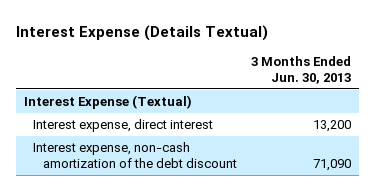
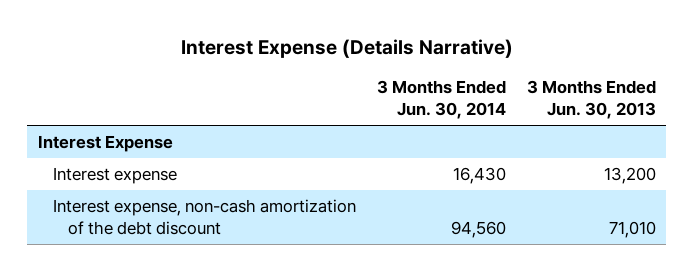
- Interest Expense (Details Textual)
+ Interest Expense (Details Narrative)
- | 3 Months Ended Jun. 30, 2013
+ | 3 Months Ended Jun. 30, 2014 | 3 Months Ended Jun. 30, 2013
- Interest Expense (Textual)
- Interest expense, direct interest | 13,200
- Interest expense, non-cash amortization of the debt discount | 71,090
+ Interest Expense
+ Interest expense | 16,430 | 13,200
+ Interest expense, non-cash amortization of the debt discount | 94,560 | 71,010

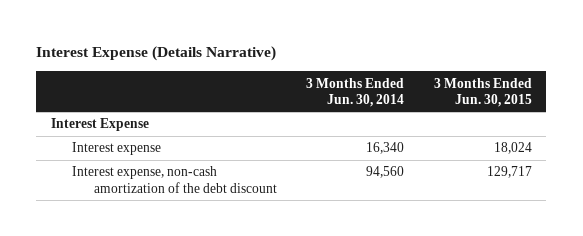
- | 3 Months Ended Jun. 30, 2014 | 3 Months Ended Jun. 30, 2013
+ | 3 Months Ended Jun. 30, 2014 | 3 Months Ended Jun. 30, 2015
- Interest expense | 16,430 | 13,200
+ Interest expense | 16,340 | 18,024

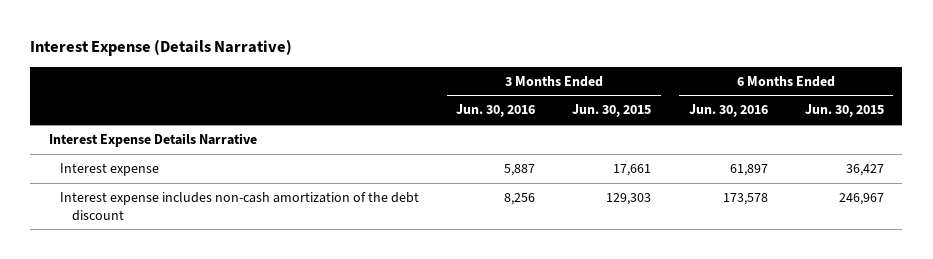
- | 3 Months Ended Jun. 30, 2014 | 3 Months Ended Jun. 30, 2015
+ | 3 Months Ended Jun. 30, 2016 | 3 Months Ended Jun. 30, 2015 | 6 Months Ended Jun. 30, 2016 | 6 Months Ended Jun. 30, 2015
- Interest Expense
- Interest expense | 16,340 | 18,024
- Interest expense, non-cash amortization of the debt discount | 94,560 | 129,717
+ Interest Expense Details Narrative
+ Interest expense | 5,887 | 17,661 | 61,897 | 36,427
+ Interest expense includes non-cash amortization of the debt discount | 8,256 | 129,303 | 173,578 | 246,967

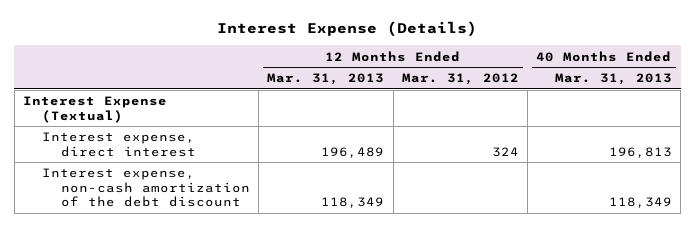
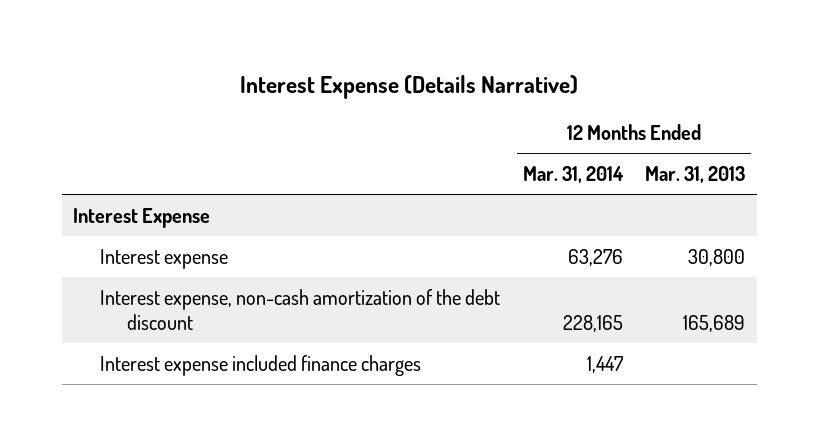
- Interest Expense (Details)
+ Interest Expense (Details Narrative)
- | 12 Months Ended Mar. 31, 2013 | 12 Months Ended Mar. 31, 2012 | 40 Months Ended Mar. 31, 2013
+ | 12 Months Ended Mar. 31, 2014 | 12 Months Ended Mar. 31, 2013
- Interest Expense (Textual)
- Interest expense, direct interest | 196,489 | 324 | 196,813
- Interest expense, non-cash amortization of the debt discount | 118,349 | | 118,349
+ Interest Expense
+ Interest expense | 63,276 | 30,800
+ Interest expense, non-cash amortization of the debt discount | 228,165 | 165,689
+ Interest expense included finance charges | 1,447 |

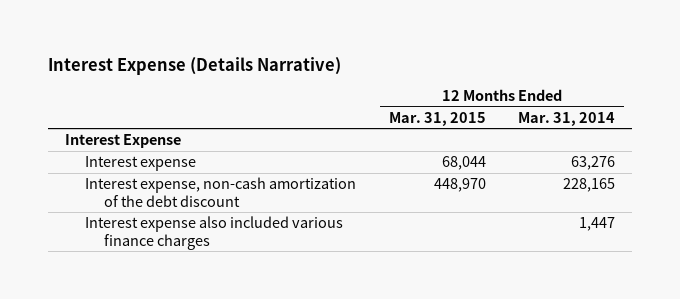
- | 12 Months Ended Mar. 31, 2014 | 12 Months Ended Mar. 31, 2013
+ | 12 Months Ended Mar. 31, 2015 | 12 Months Ended Mar. 31, 2014
- Interest expense included finance charges | 1,447 |
+ Interest expense also included various finance charges | | 1,447

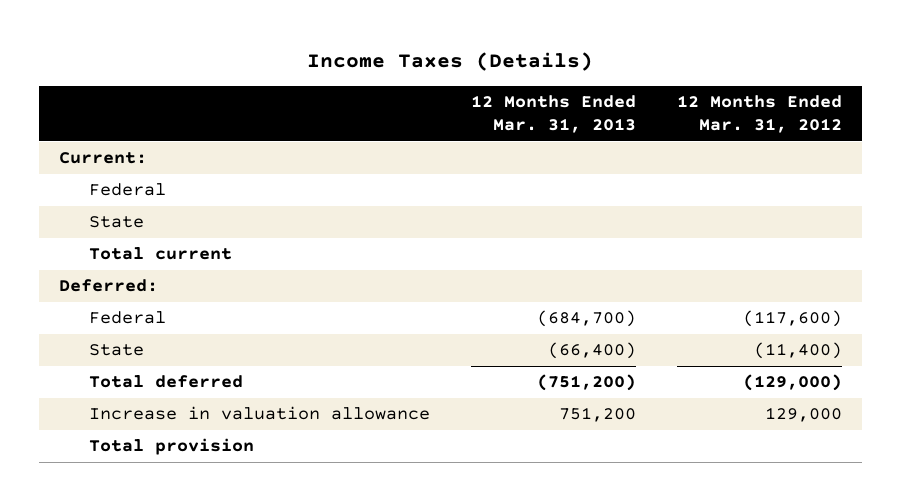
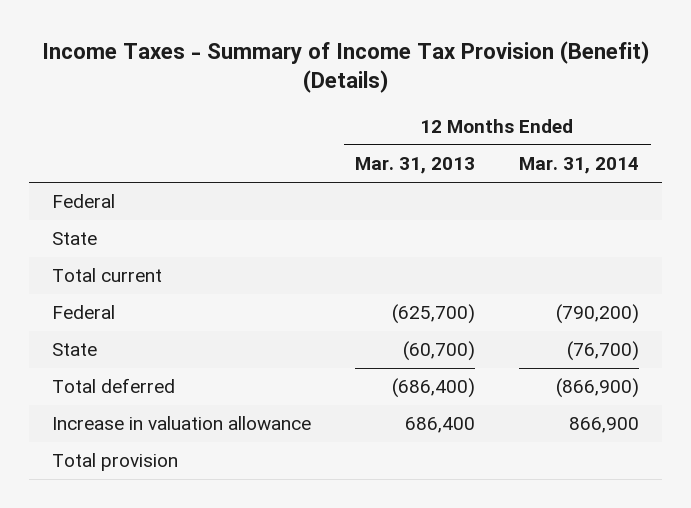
- Income Taxes (Details)
+ Income Taxes - Summary of Income Tax Provision (Benefit) (Details)
- | 12 Months Ended Mar. 31, 2013 | 12 Months Ended Mar. 31, 2012
+ | 12 Months Ended Mar. 31, 2013 | 12 Months Ended Mar. 31, 2014
- Current:
- Deferred:
- Federal | (684,700) | (117,600)
- State | (66,400) | (11,400)
- Total deferred | (751,200) | (129,000)
- Increase in valuation allowance | 751,200 | 129,000
+ Federal | (625,700) | (790,200)
+ State | (60,700) | (76,700)
+ Total deferred | (686,400) | (866,900)
+ Increase in valuation allowance | 686,400 | 866,900

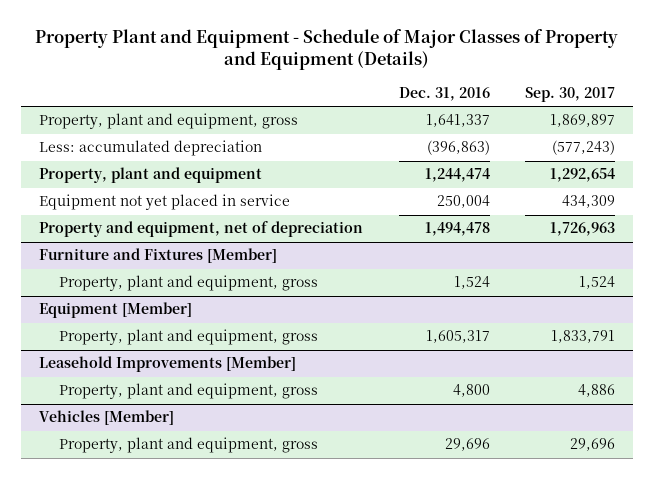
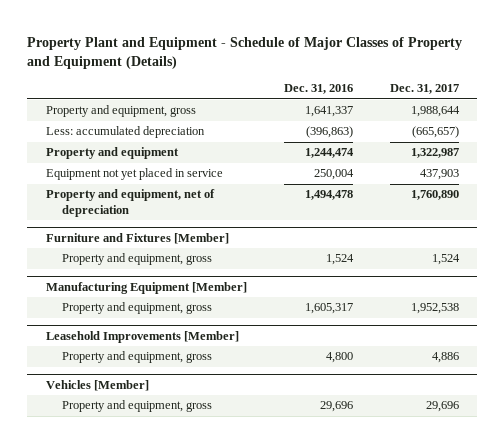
- | Dec. 31, 2016 | Sep. 30, 2017
+ | Dec. 31, 2016 | Dec. 31, 2017
- Property, plant and equipment, gross | 1,641,337 | 1,869,897
+ Property and equipment, gross | 1,641,337 | 1,988,644
- Property, plant and equipment | 1,244,474 | 1,292,654
+ Property and equipment | 1,244,474 | 1,322,987
@ Furniture and Fixtures [Member]
- Property, plant and equipment, gross | 1,524 | 1,524
- Equipment [Member]
- Property, plant and equipment, gross | 1,605,317 | 1,833,791
@ Furniture and Fixtures [Member]
+ Property and equipment, gross | 1,524 | 1,524
+ Manufacturing Equipment [Member]
+ Property and equipment, gross | 1,605,317 | 1,952,538
@ Leasehold Improvements [Member]
- Property, plant and equipment, gross | 4,800 | 4,886
+ Property and equipment, gross | 4,800 | 4,886
@ Vehicles [Member]
- Property, plant and equipment, gross | 29,696 | 29,696
+ Property and equipment, gross | 29,696 | 29,696

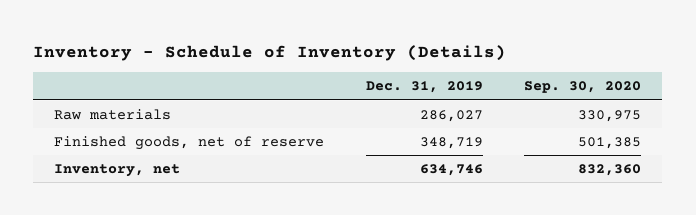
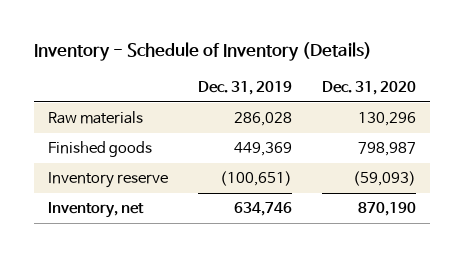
- | Dec. 31, 2019 | Sep. 30, 2020
+ | Dec. 31, 2019 | Dec. 31, 2020
- Raw materials | 286,027 | 330,975
- Finished goods, net of reserve | 348,719 | 501,385
+ Raw materials | 286,028 | 130,296
+ Finished goods | 449,369 | 798,987
+ Inventory reserve | (100,651) | (59,093)

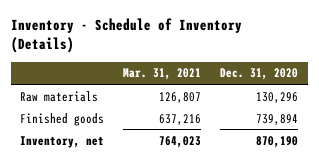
- | Dec. 31, 2019 | Dec. 31, 2020
+ | Mar. 31, 2021 | Dec. 31, 2020
- Finished goods | 449,369 | 798,987
- Inventory reserve | (100,651) | (59,093)
+ Finished goods | 637,216 | 739,894

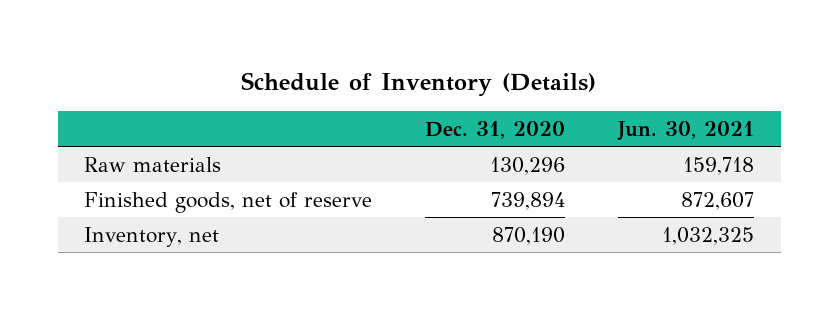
- Inventory - Schedule of Inventory (Details)
+ Schedule of Inventory (Details)
- | Mar. 31, 2021 | Dec. 31, 2020
+ | Dec. 31, 2020 | Jun. 30, 2021
- Finished goods | 637,216 | 739,894
+ Finished goods, net of reserve | 739,894 | 872,607

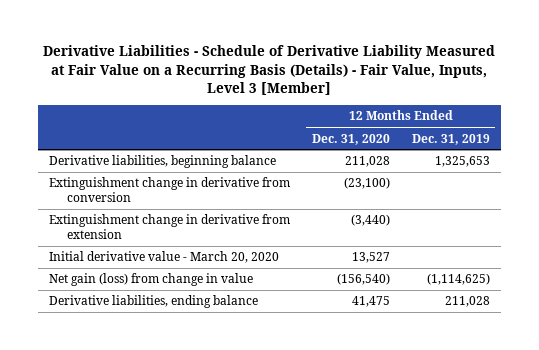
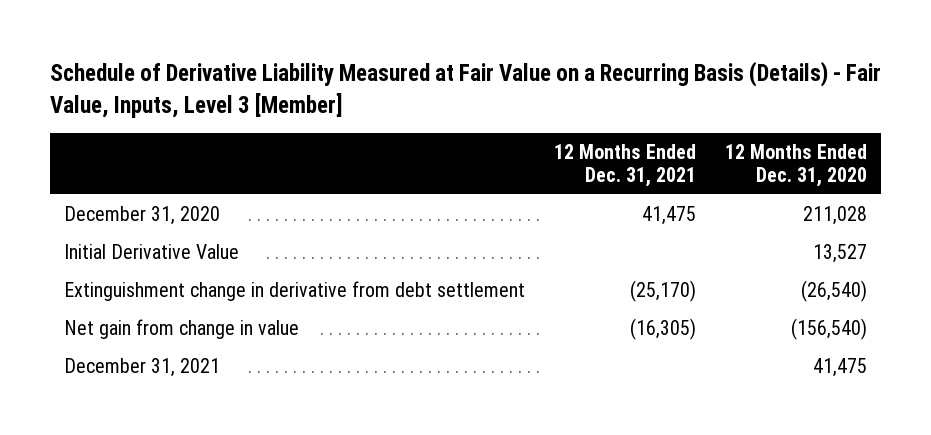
- Derivative Liabilities - Schedule of Derivative Liability Measured at Fair Value on a Recurring Basis (Details) - Fair Value, Inputs, Level 3 [Member]
+ Schedule of Derivative Liability Measured at Fair Value on a Recurring Basis (Details) - Fair Value, Inputs, Level 3 [Member]
- | 12 Months Ended Dec. 31, 2020 | 12 Months Ended Dec. 31, 2019
+ | 12 Months Ended Dec. 31, 2021 | 12 Months Ended Dec. 31, 2020
- Derivative liabilities, beginning balance | 211,028 | 1,325,653
- Extinguishment change in derivative from conversion | (23,100) |
- Extinguishment change in derivative from extension | (3,440) |
- Initial derivative value - March 20, 2020 | 13,527 |
- Net gain (loss) from change in value | (156,540) | (1,114,625)
- Derivative liabilities, ending balance | 41,475 | 211,028
+ December 31, 2020 | 41,475 | 211,028
+ Initial Derivative Value | | 13,527
+ Extinguishment change in derivative from debt settlement | (25,170) | (26,540)
+ Net gain from change in value | (16,305) | (156,540)
+ December 31, 2021 | | 41,475

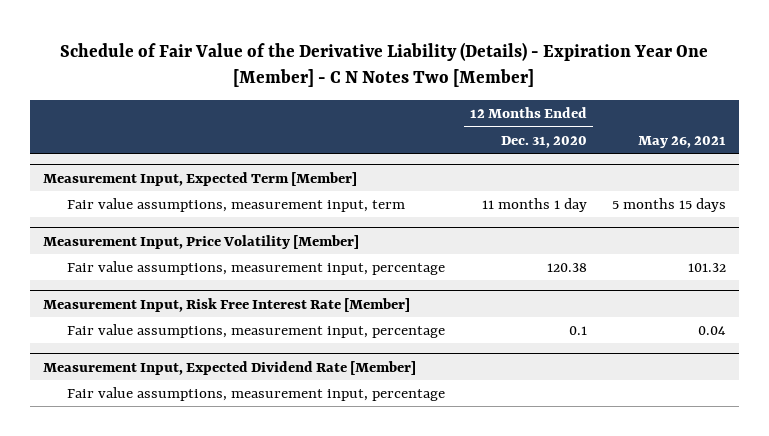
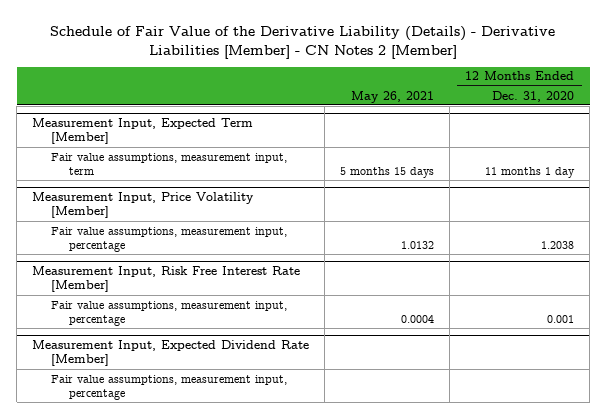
- Schedule of Fair Value of the Derivative Liability (Details) - Expiration Year One [Member] - C N Notes Two [Member]
+ Schedule of Fair Value of the Derivative Liability (Details) - Derivative Liabilities [Member] - CN Notes 2 [Member]
- | 12 Months Ended Dec. 31, 2020 | May 26, 2021
+ | May 26, 2021 | 12 Months Ended Dec. 31, 2020
@ Measurement Input, Price Volatility [Member]
- Fair value assumptions, measurement input, percentage | 120.38 | 101.32
+ Fair value assumptions, measurement input, percentage | 1.0132 | 1.2038
@ Measurement Input, Risk Free Interest Rate [Member]
- Fair value assumptions, measurement input, percentage | 0.1 | 0.04
+ Fair value assumptions, measurement input, percentage | 0.0004 | 0.001

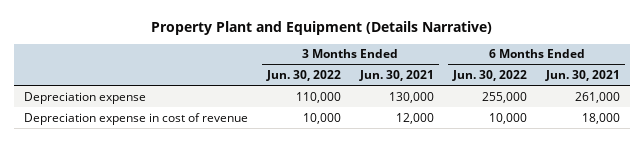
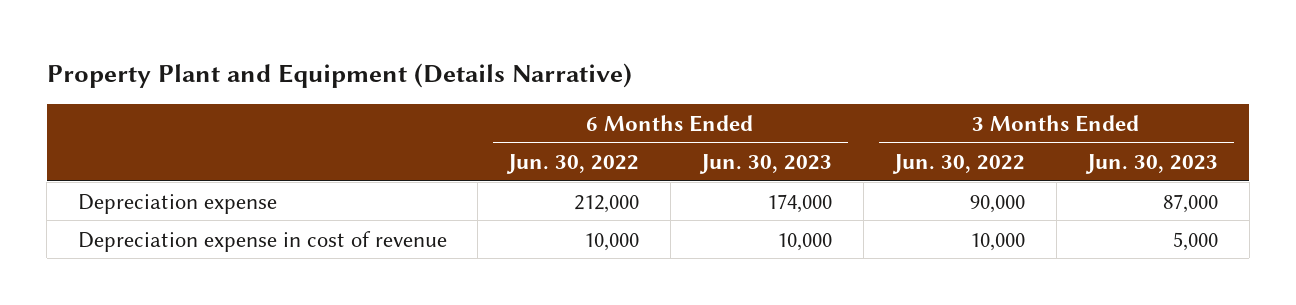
- | 3 Months Ended Jun. 30, 2022 | 3 Months Ended Jun. 30, 2021 | 6 Months Ended Jun. 30, 2022 | 6 Months Ended Jun. 30, 2021
+ | 6 Months Ended Jun. 30, 2022 | 6 Months Ended Jun. 30, 2023 | 3 Months Ended Jun. 30, 2022 | 3 Months Ended Jun. 30, 2023
- Depreciation expense | 110,000 | 130,000 | 255,000 | 261,000
+ Depreciation expense | 212,000 | 174,000 | 90,000 | 87,000

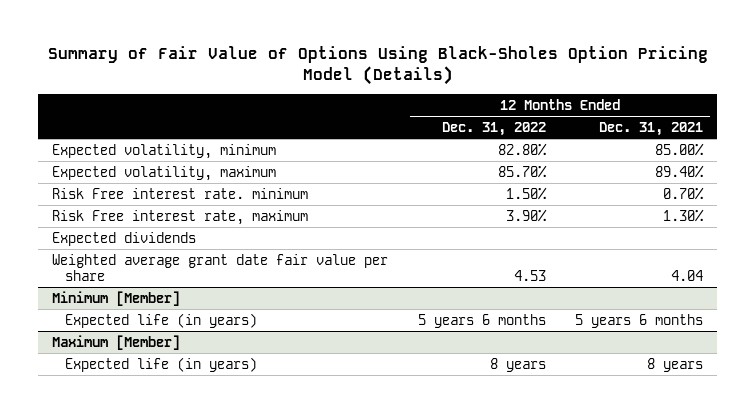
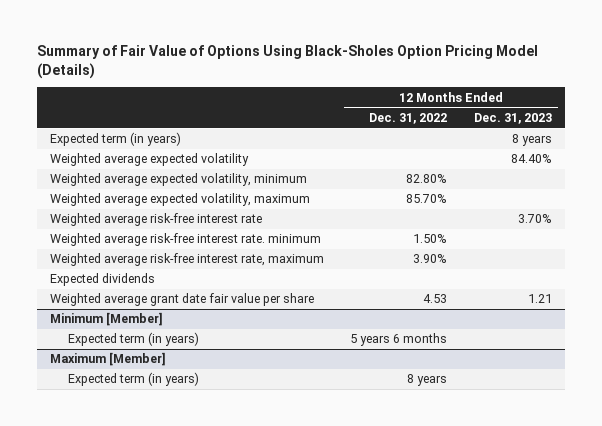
- | 12 Months Ended Dec. 31, 2022 | 12 Months Ended Dec. 31, 2021
+ | 12 Months Ended Dec. 31, 2022 | 12 Months Ended Dec. 31, 2023
- Expected volatility, minimum | 82.80% | 85.00%
- Expected volatility, maximum | 85.70% | 89.40%
- Risk Free interest rate. minimum | 1.50% | 0.70%
- Risk Free interest rate, maximum | 3.90% | 1.30%
+ Expected term (in years) | | 8 years
+ Weighted average expected volatility | | 84.40%
+ Weighted average expected volatility, minimum | 82.80% |
+ Weighted average expected volatility, maximum | 85.70% |
+ Weighted average risk-free interest rate | | 3.70%
+ Weighted average risk-free interest rate. minimum | 1.50% |
+ Weighted average risk-free interest rate, maximum | 3.90% |
@ Minimum [Member]
- Expected life (in years) | 5 years 6 months | 5 years 6 months
+ Expected term (in years) | 5 years 6 months |
@ Maximum [Member]
- Expected life (in years) | 8 years | 8 years
+ Expected term (in years) | 8 years |

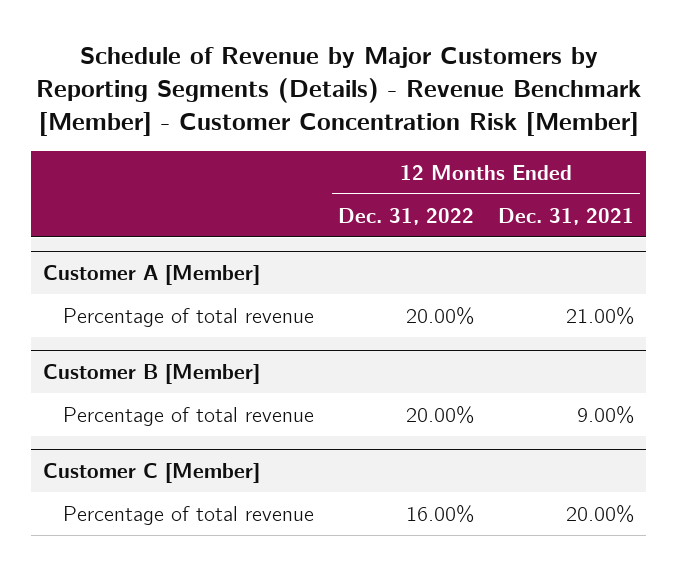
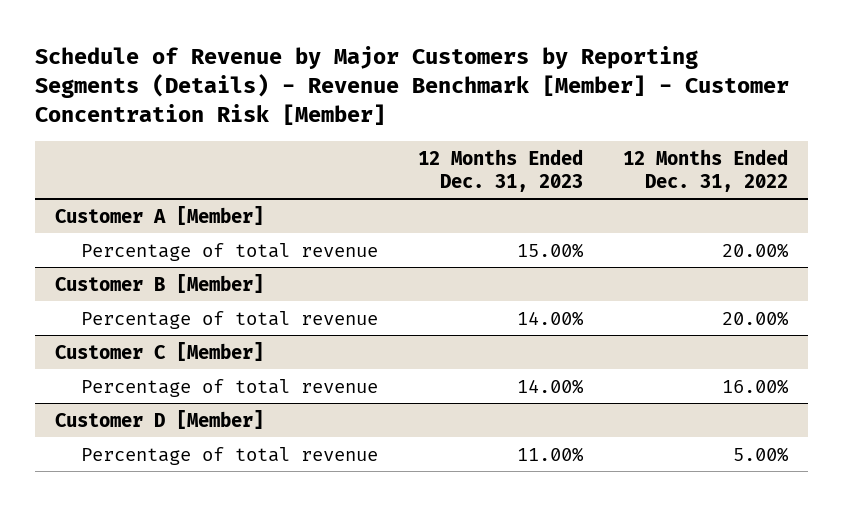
- | 12 Months Ended Dec. 31, 2022 | 12 Months Ended Dec. 31, 2021
+ | 12 Months Ended Dec. 31, 2023 | 12 Months Ended Dec. 31, 2022
+ Customer D [Member]
+ Percentage of total revenue | 11.00% | 5.00%

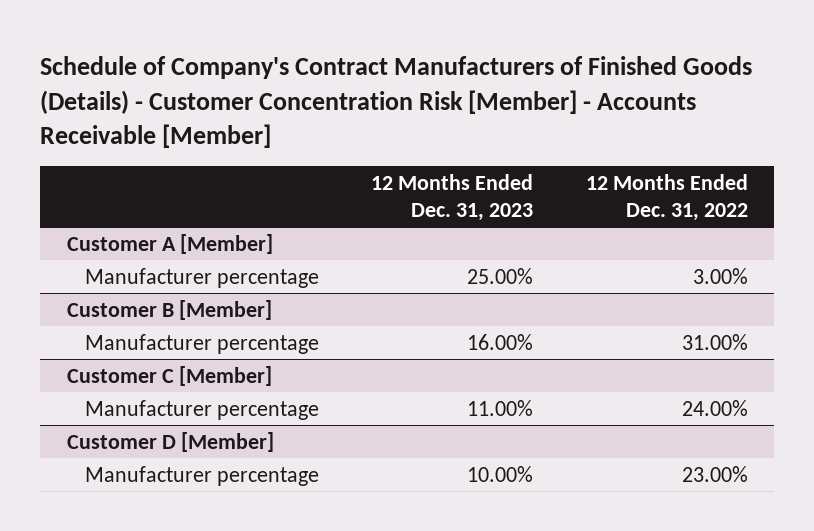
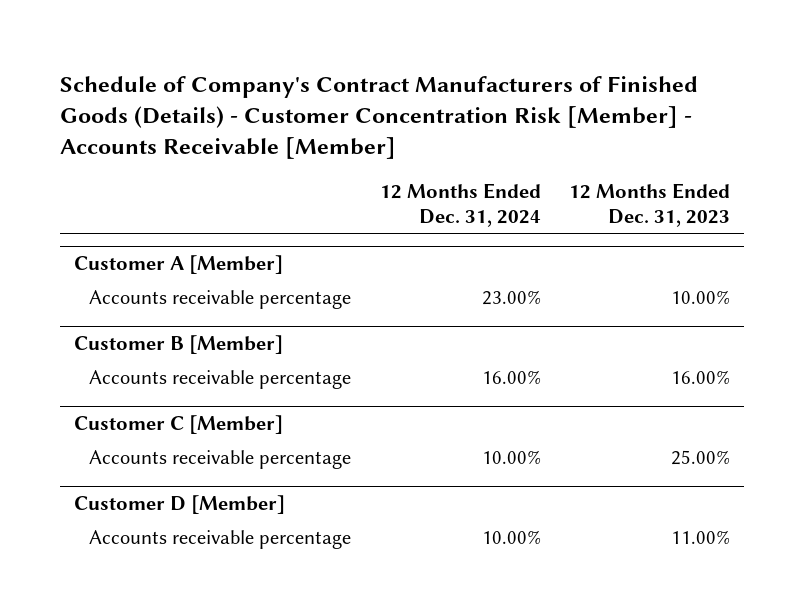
- | 12 Months Ended Dec. 31, 2023 | 12 Months Ended Dec. 31, 2022
+ | 12 Months Ended Dec. 31, 2024 | 12 Months Ended Dec. 31, 2023
@ Customer A [Member]
- Manufacturer percentage | 25.00% | 3.00%
+ Accounts receivable percentage | 23.00% | 10.00%
@ Customer B [Member]
- Manufacturer percentage | 16.00% | 31.00%
+ Accounts receivable percentage | 16.00% | 16.00%
@ Customer C [Member]
- Manufacturer percentage | 11.00% | 24.00%
+ Accounts receivable percentage | 10.00% | 25.00%
@ Customer D [Member]
- Manufacturer percentage | 10.00% | 23.00%
+ Accounts receivable percentage | 10.00% | 11.00%

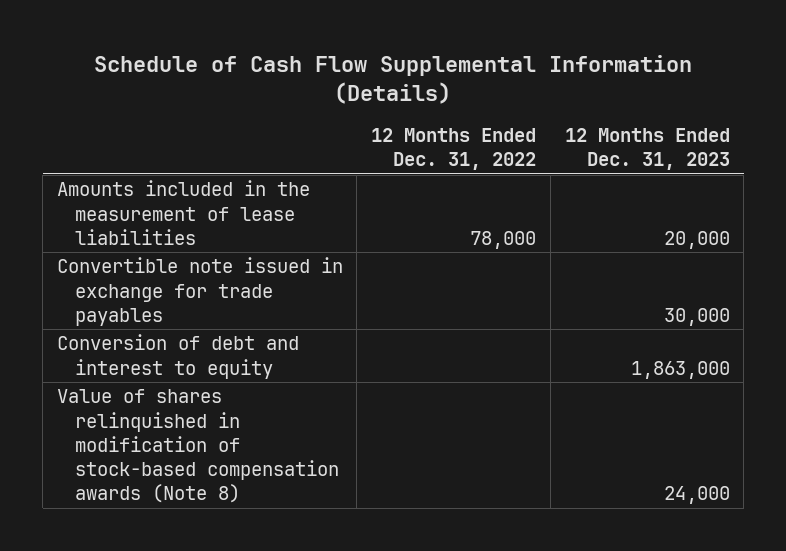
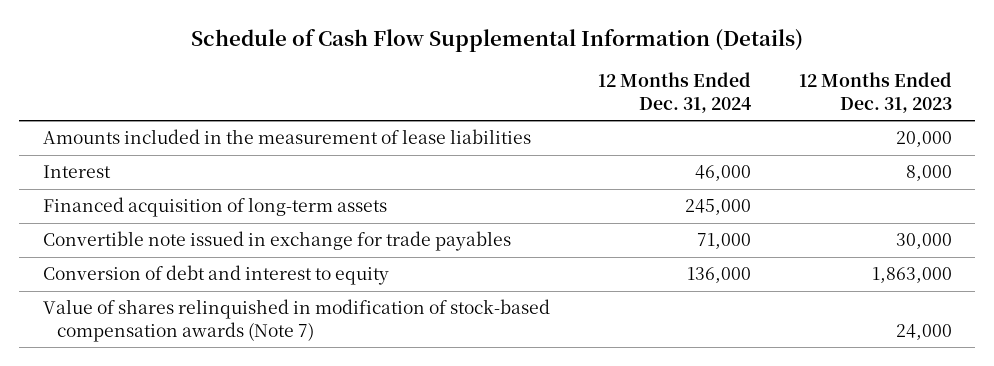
- | 12 Months Ended Dec. 31, 2022 | 12 Months Ended Dec. 31, 2023
+ | 12 Months Ended Dec. 31, 2024 | 12 Months Ended Dec. 31, 2023
+ Interest | 46,000 | 8,000
+ Financed acquisition of long-term assets | 245,000 |
- Value of shares relinquished in modification of stock-based compensation awards (Note 8) | | 24,000
+ Value of shares relinquished in modification of stock-based compensation awards (Note 7) | | 24,000

